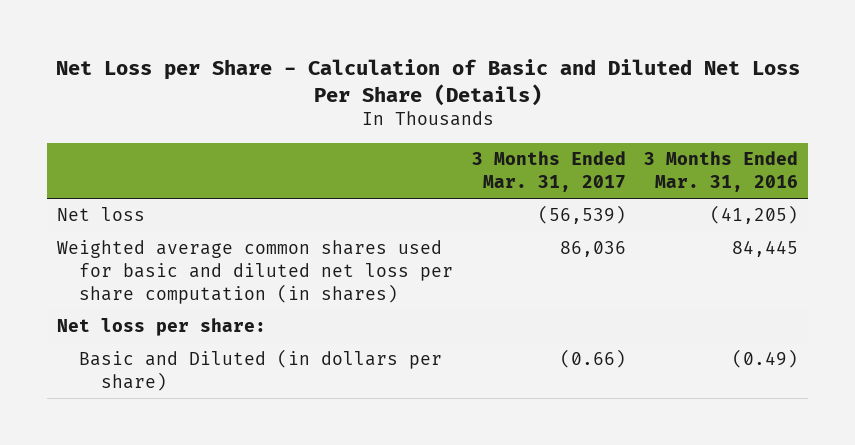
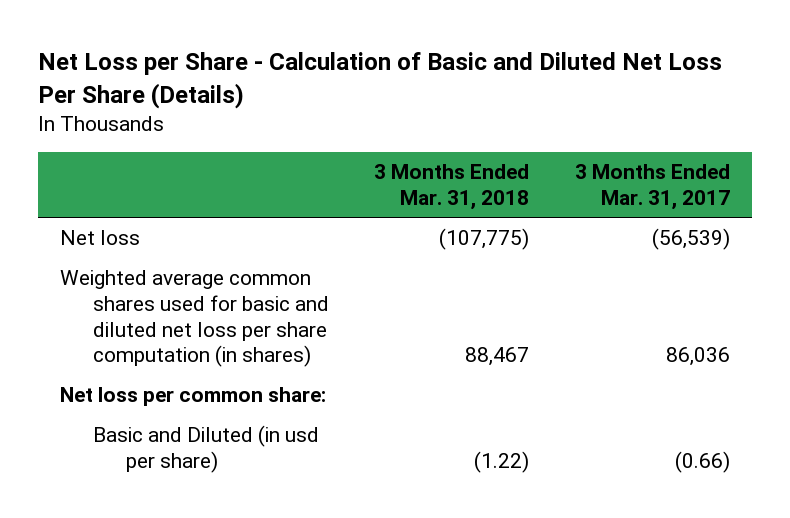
- | 3 Months Ended Mar. 31, 2017 | 3 Months Ended Mar. 31, 2016
+ | 3 Months Ended Mar. 31, 2018 | 3 Months Ended Mar. 31, 2017
- Net loss per share:
- Basic and Diluted (in dollars per share) | (0.66) | (0.49)
+ Net loss per common share:
+ Basic and Diluted (in usd per share) | (1.22) | (0.66)

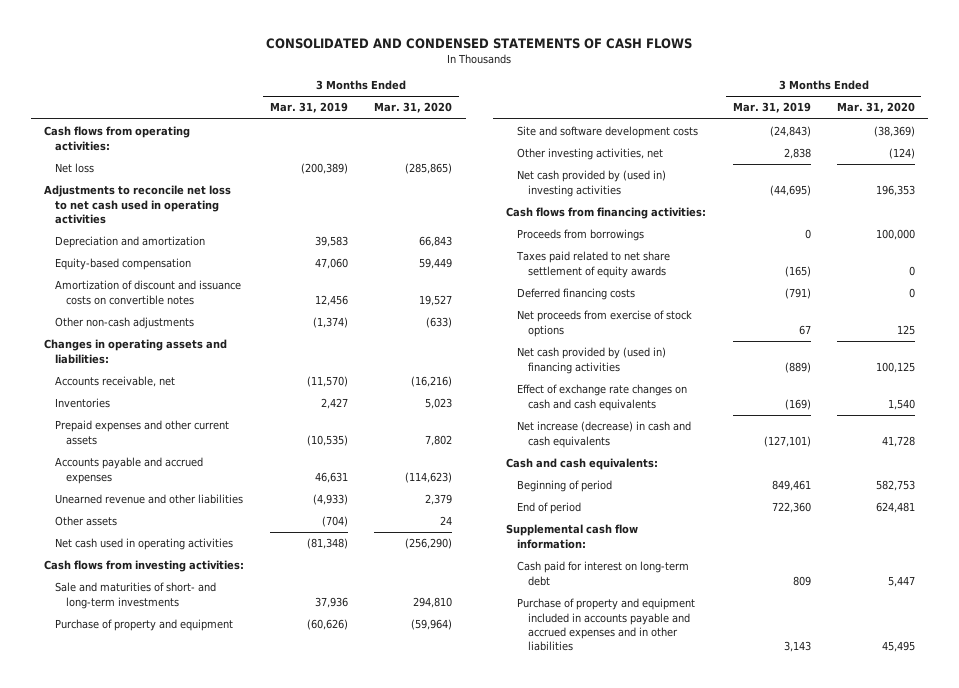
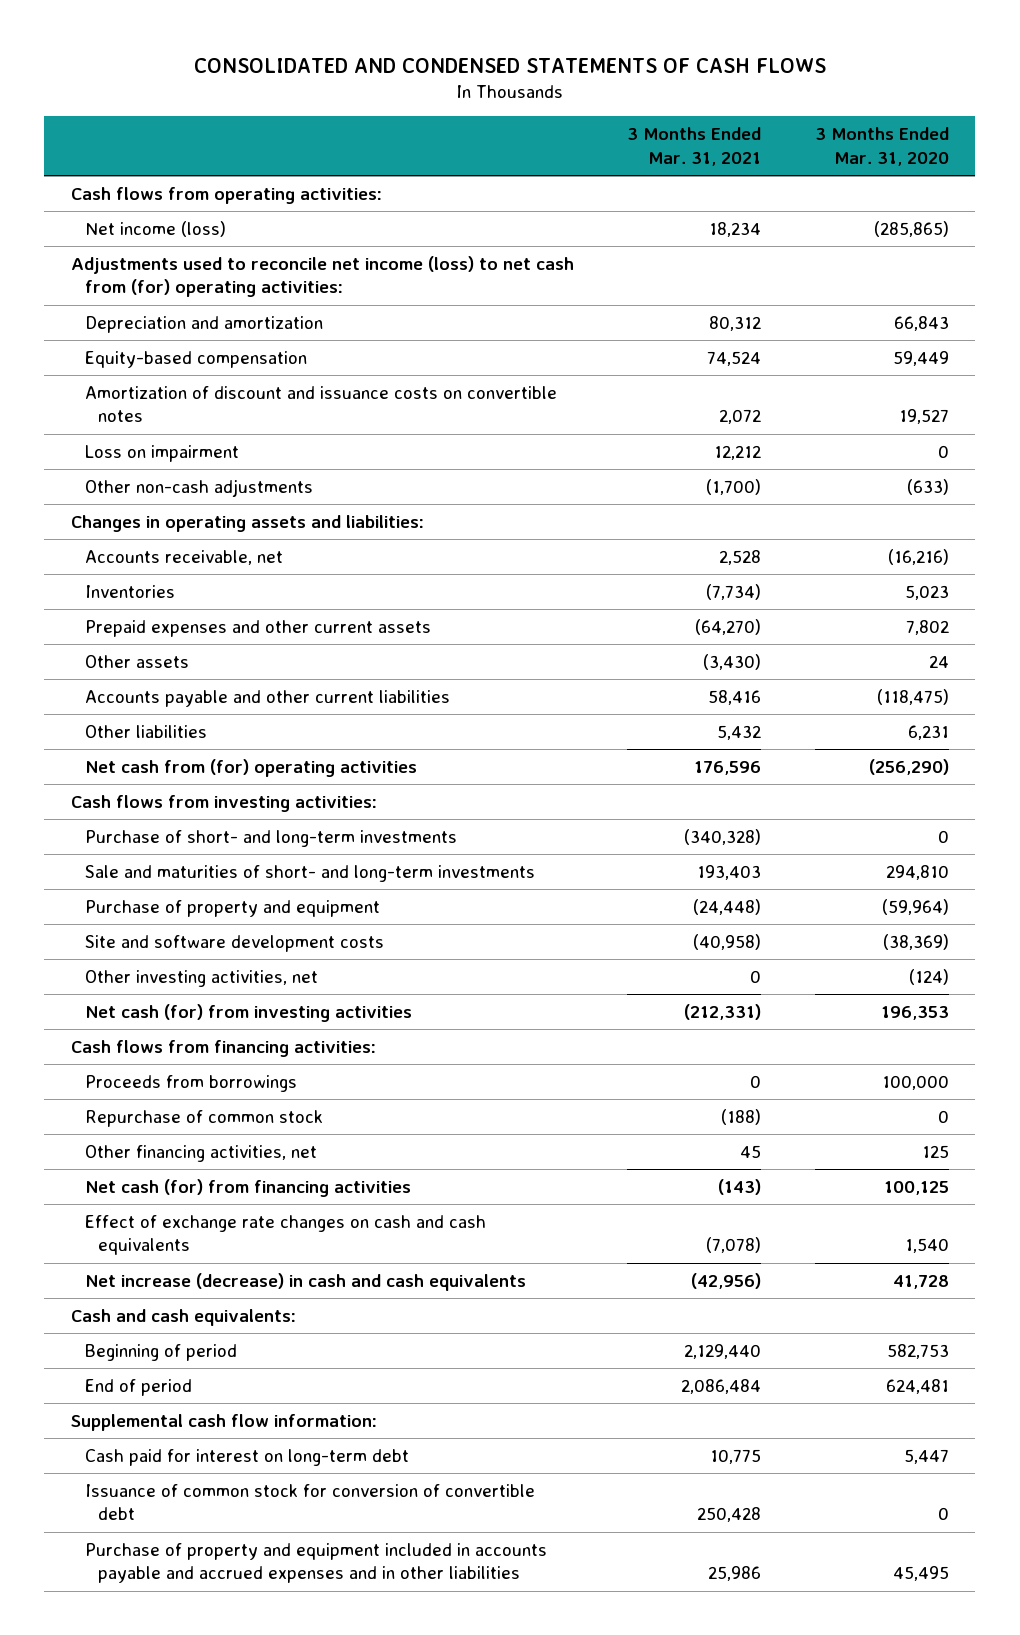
- | 3 Months Ended Mar. 31, 2019 | 3 Months Ended Mar. 31, 2020
+ | 3 Months Ended Mar. 31, 2021 | 3 Months Ended Mar. 31, 2020
- Net loss | (200,389) | (285,865)
- Adjustments to reconcile net loss to net cash used in operating activities
+ Net income (loss) | 18,234 | (285,865)
+ Adjustments used to reconcile net income (loss) to net cash from (for) operating activities:
+ Loss on impairment | 12,212 | 0
- Accounts payable and accrued expenses | 46,631 | (114,623)
- Unearned revenue and other liabilities | (4,933) | 2,379
- Net cash used in operating activities | (81,348) | (256,290)
+ Accounts payable and other current liabilities | 58,416 | (118,475)
+ Other liabilities | 5,432 | 6,231
+ Net cash from (for) operating activities | 176,596 | (256,290)
+ Purchase of short- and long-term investments | (340,328) | 0
- Net cash provided by (used in) investing activities | (44,695) | 196,353
+ Net cash (for) from investing activities | (212,331) | 196,353
- Taxes paid related to net share settlement of equity awards | (165) | 0
- Deferred financing costs | (791) | 0
- Net proceeds from exercise of stock options | 67 | 125
- Net cash provided by (used in) financing activities | (889) | 100,125
+ Repurchase of common stock | (188) | 0
+ Other financing activities, net | 45 | 125
+ Net cash (for) from financing activities | (143) | 100,125
+ Issuance of common stock for conversion of convertible debt | 250,428 | 0

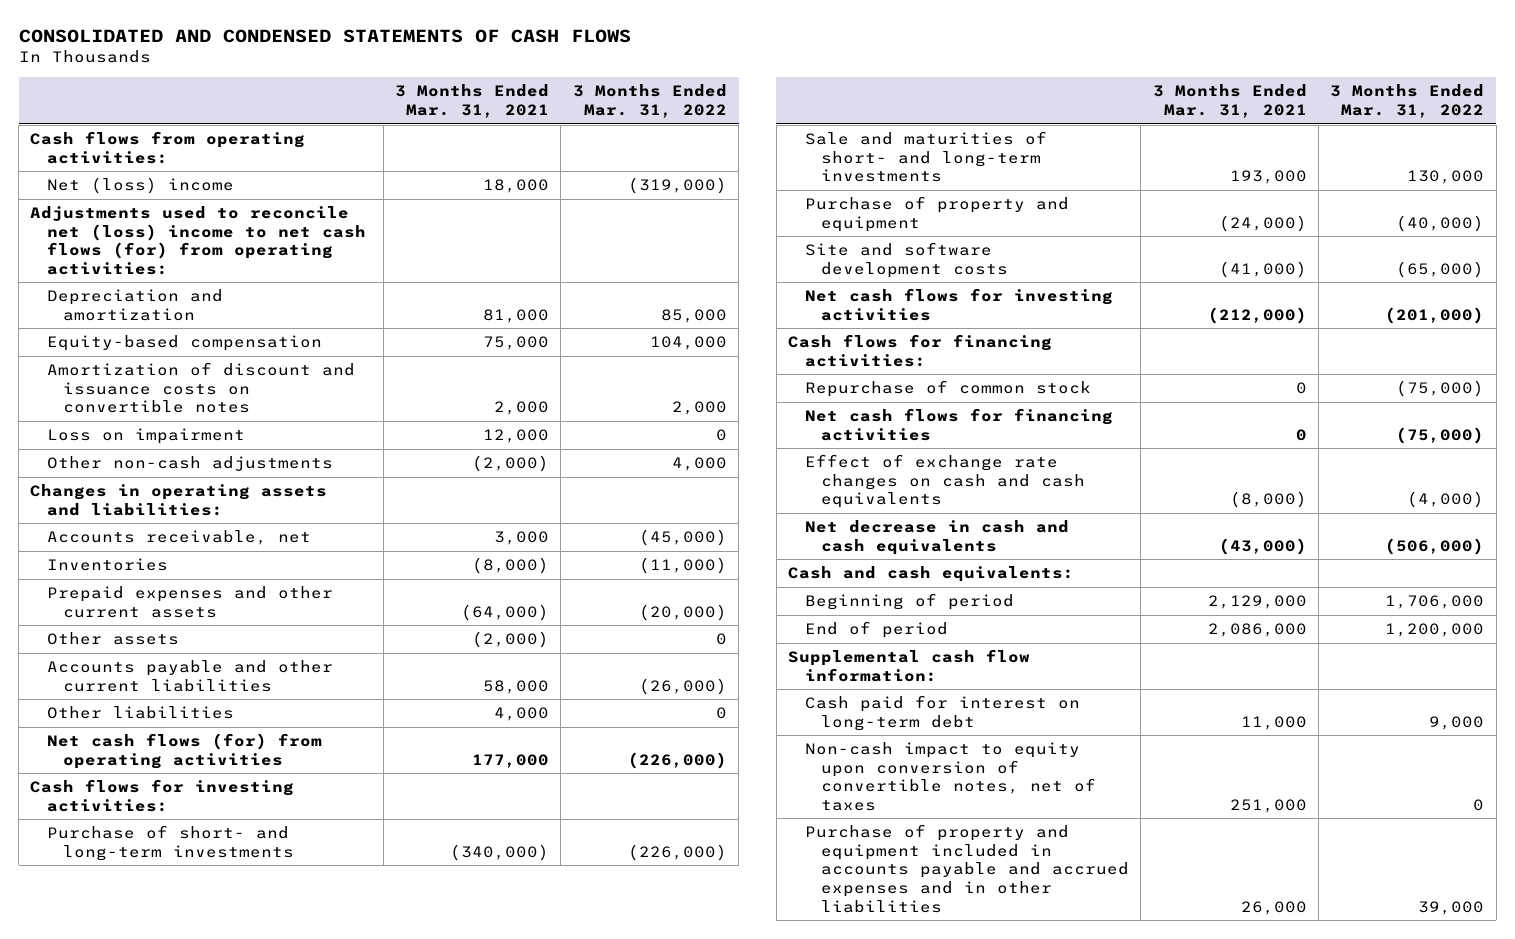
- | 3 Months Ended Mar. 31, 2021 | 3 Months Ended Mar. 31, 2020
+ | 3 Months Ended Mar. 31, 2021 | 3 Months Ended Mar. 31, 2022
- Net income (loss) | 18,234 | (285,865)
- Adjustments used to reconcile net income (loss) to net cash from (for) operating activities:
- Depreciation and amortization | 80,312 | 66,843
- Equity-based compensation | 74,524 | 59,449
- Amortization of discount and issuance costs on convertible notes | 2,072 | 19,527
- Loss on impairment | 12,212 | 0
- Other non-cash adjustments | (1,700) | (633)
+ Net (loss) income | 18,000 | (319,000)
+ Adjustments used to reconcile net (loss) income to net cash flows (for) from operating activities:
+ Depreciation and amortization | 81,000 | 85,000
+ Equity-based compensation | 75,000 | 104,000
+ Amortization of discount and issuance costs on convertible notes | 2,000 | 2,000
+ Loss on impairment | 12,000 | 0
+ Other non-cash adjustments | (2,000) | 4,000
- Accounts receivable, net | 2,528 | (16,216)
- Inventories | (7,734) | 5,023
- Prepaid expenses and other current assets | (64,270) | 7,802
- Other assets | (3,430) | 24
- Accounts payable and other current liabilities | 58,416 | (118,475)
- Other liabilities | 5,432 | 6,231
- Net cash from (for) operating activities | 176,596 | (256,290)
- Cash flows from investing activities:
- Purchase of short- and long-term investments | (340,328) | 0
- Sale and maturities of short- and long-term investments | 193,403 | 294,810
- Purchase of property and equipment | (24,448) | (59,964)
- Site and software development costs | (40,958) | (38,369)
- Other investing activities, net | 0 | (124)
- Net cash (for) from investing activities | (212,331) | 196,353
- Cash flows from financing activities:
- Proceeds from borrowings | 0 | 100,000
- Repurchase of common stock | (188) | 0
- Other financing activities, net | 45 | 125
- Net cash (for) from financing activities | (143) | 100,125
- Effect of exchange rate changes on cash and cash equivalents | (7,078) | 1,540
- Net increase (decrease) in cash and cash equivalents | (42,956) | 41,728
+ Accounts receivable, net | 3,000 | (45,000)
+ Inventories | (8,000) | (11,000)
+ Prepaid expenses and other current assets | (64,000) | (20,000)
+ Other assets | (2,000) | 0
+ Accounts payable and other current liabilities | 58,000 | (26,000)
+ Other liabilities | 4,000 | 0
+ Net cash flows (for) from operating activities | 177,000 | (226,000)
+ Cash flows for investing activities:
+ Purchase of short- and long-term investments | (340,000) | (226,000)
+ Sale and maturities of short- and long-term investments | 193,000 | 130,000
+ Purchase of property and equipment | (24,000) | (40,000)
+ Site and software development costs | (41,000) | (65,000)
+ Net cash flows for investing activities | (212,000) | (201,000)
+ Cash flows for financing activities:
+ Repurchase of common stock | 0 | (75,000)
+ Net cash flows for financing activities | 0 | (75,000)
+ Effect of exchange rate changes on cash and cash equivalents | (8,000) | (4,000)
+ Net decrease in cash and cash equivalents | (43,000) | (506,000)
- Beginning of period | 2,129,440 | 582,753
- End of period | 2,086,484 | 624,481
+ Beginning of period | 2,129,000 | 1,706,000
+ End of period | 2,086,000 | 1,200,000
- Cash paid for interest on long-term debt | 10,775 | 5,447
- Issuance of common stock for conversion of convertible debt | 250,428 | 0
- Purchase of property and equipment included in accounts payable and accrued expenses and in other liabilities | 25,986 | 45,495
+ Cash paid for interest on long-term debt | 11,000 | 9,000
+ Non-cash impact to equity upon conversion of convertible notes, net of taxes | 251,000 | 0
+ Purchase of property and equipment included in accounts payable and accrued expenses and in other liabilities | 26,000 | 39,000

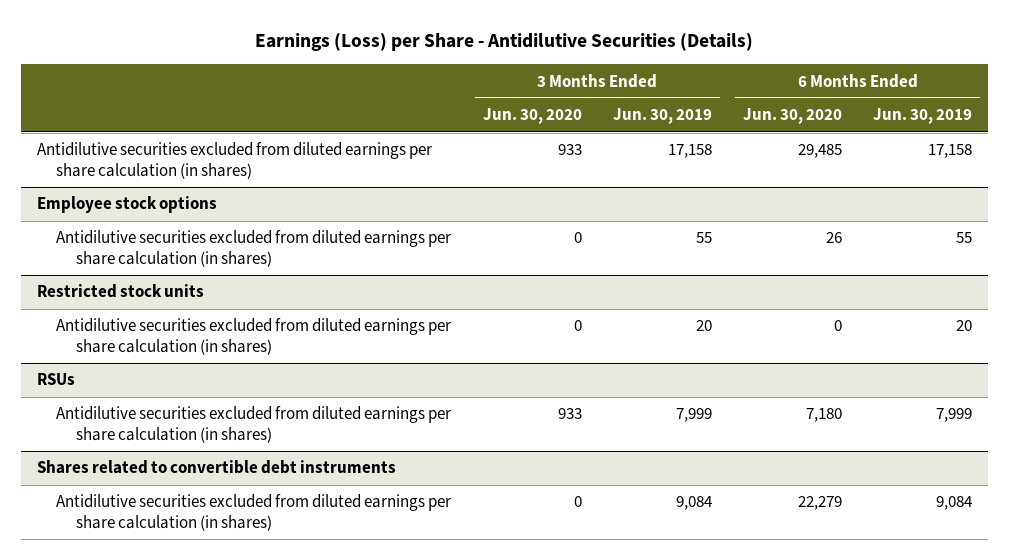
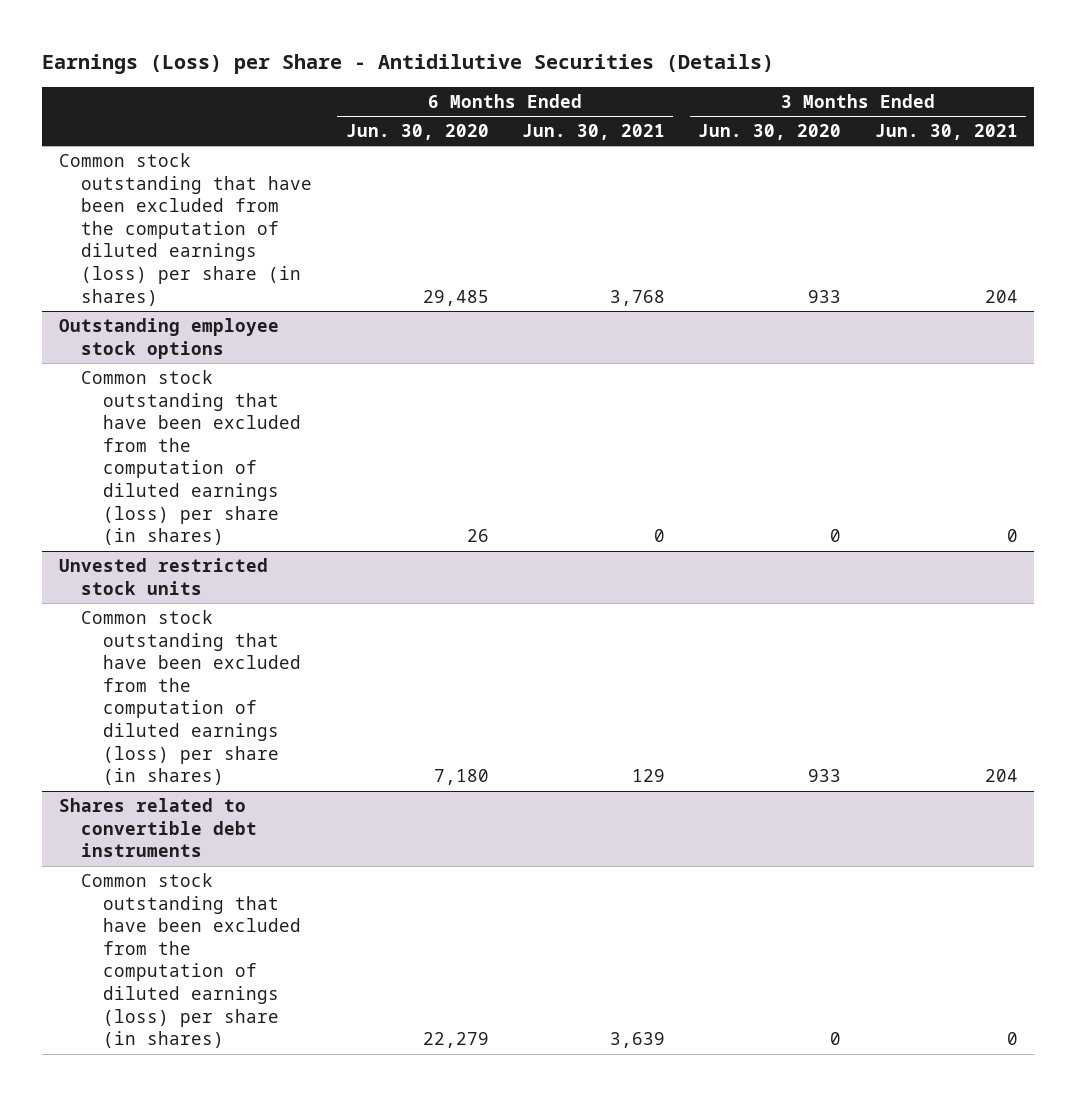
- | 3 Months Ended Jun. 30, 2020 | 3 Months Ended Jun. 30, 2019 | 6 Months Ended Jun. 30, 2020 | 6 Months Ended Jun. 30, 2019
+ | 6 Months Ended Jun. 30, 2020 | 6 Months Ended Jun. 30, 2021 | 3 Months Ended Jun. 30, 2020 | 3 Months Ended Jun. 30, 2021
- Antidilutive securities excluded from diluted earnings per share calculation (in shares) | 933 | 17,158 | 29,485 | 17,158
- Employee stock options
- Antidilutive securities excluded from diluted earnings per share calculation (in shares) | 0 | 55 | 26 | 55
- Restricted stock units
- Antidilutive securities excluded from diluted earnings per share calculation (in shares) | 0 | 20 | 0 | 20
- RSUs
- Antidilutive securities excluded from diluted earnings per share calculation (in shares) | 933 | 7,999 | 7,180 | 7,999
+ Common stock outstanding that have been excluded from the computation of diluted earnings (loss) per share (in shares) | 29,485 | 3,768 | 933 | 204
+ Outstanding employee stock options
+ Common stock outstanding that have been excluded from the computation of diluted earnings (loss) per share (in shares) | 26 | 0 | 0 | 0
+ Unvested restricted stock units
+ Common stock outstanding that have been excluded from the computation of diluted earnings (loss) per share (in shares) | 7,180 | 129 | 933 | 204
@ Shares related to convertible debt instruments
- Antidilutive securities excluded from diluted earnings per share calculation (in shares) | 0 | 9,084 | 22,279 | 9,084
+ Common stock outstanding that have been excluded from the computation of diluted earnings (loss) per share (in shares) | 22,279 | 3,639 | 0 | 0

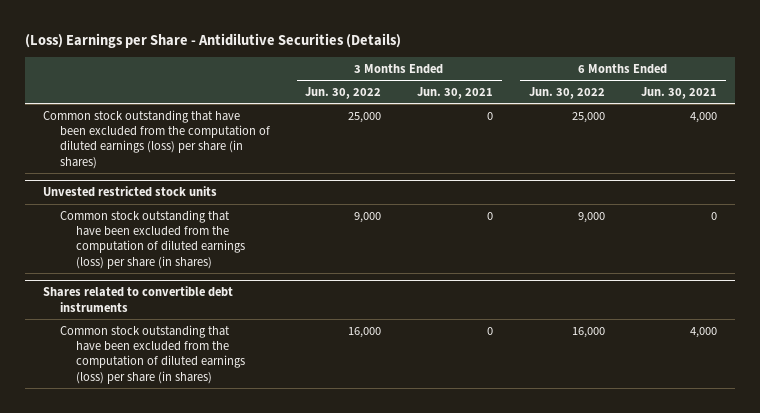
- Earnings (Loss) per Share - Antidilutive Securities (Details)
+ (Loss) Earnings per Share - Antidilutive Securities (Details)
- | 6 Months Ended Jun. 30, 2020 | 6 Months Ended Jun. 30, 2021 | 3 Months Ended Jun. 30, 2020 | 3 Months Ended Jun. 30, 2021
+ | 3 Months Ended Jun. 30, 2022 | 3 Months Ended Jun. 30, 2021 | 6 Months Ended Jun. 30, 2022 | 6 Months Ended Jun. 30, 2021
- Common stock outstanding that have been excluded from the computation of diluted earnings (loss) per share (in shares) | 29,485 | 3,768 | 933 | 204
- Outstanding employee stock options
- Common stock outstanding that have been excluded from the computation of diluted earnings (loss) per share (in shares) | 26 | 0 | 0 | 0
+ Common stock outstanding that have been excluded from the computation of diluted earnings (loss) per share (in shares) | 25,000 | 0 | 25,000 | 4,000
@ Unvested restricted stock units
- Common stock outstanding that have been excluded from the computation of diluted earnings (loss) per share (in shares) | 7,180 | 129 | 933 | 204
+ Common stock outstanding that have been excluded from the computation of diluted earnings (loss) per share (in shares) | 9,000 | 0 | 9,000 | 0
@ Shares related to convertible debt instruments
- Common stock outstanding that have been excluded from the computation of diluted earnings (loss) per share (in shares) | 22,279 | 3,639 | 0 | 0
+ Common stock outstanding that have been excluded from the computation of diluted earnings (loss) per share (in shares) | 16,000 | 0 | 16,000 | 4,000

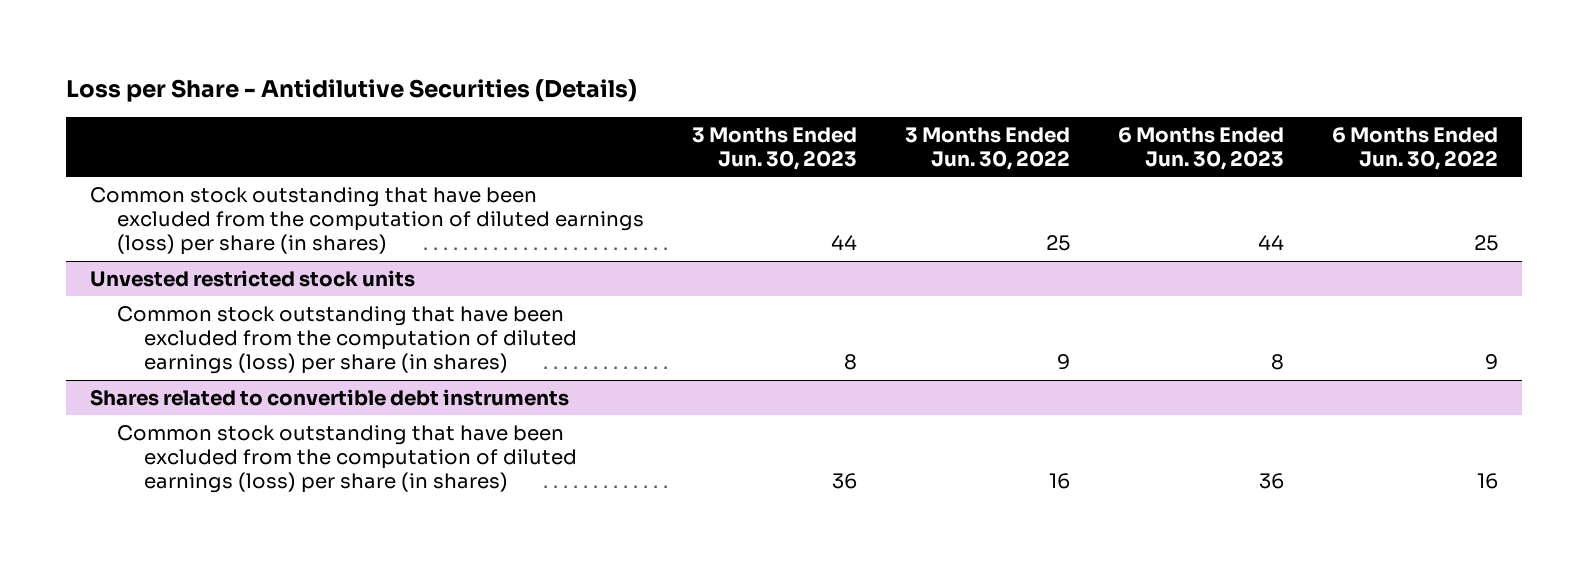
- (Loss) Earnings per Share - Antidilutive Securities (Details)
+ Loss per Share - Antidilutive Securities (Details)
- | 3 Months Ended Jun. 30, 2022 | 3 Months Ended Jun. 30, 2021 | 6 Months Ended Jun. 30, 2022 | 6 Months Ended Jun. 30, 2021
+ | 3 Months Ended Jun. 30, 2023 | 3 Months Ended Jun. 30, 2022 | 6 Months Ended Jun. 30, 2023 | 6 Months Ended Jun. 30, 2022
- Common stock outstanding that have been excluded from the computation of diluted earnings (loss) per share (in shares) | 25,000 | 0 | 25,000 | 4,000
+ Common stock outstanding that have been excluded from the computation of diluted earnings (loss) per share (in shares) | 44 | 25 | 44 | 25
@ Unvested restricted stock units
- Common stock outstanding that have been excluded from the computation of diluted earnings (loss) per share (in shares) | 9,000 | 0 | 9,000 | 0
+ Common stock outstanding that have been excluded from the computation of diluted earnings (loss) per share (in shares) | 8 | 9 | 8 | 9
@ Shares related to convertible debt instruments
- Common stock outstanding that have been excluded from the computation of diluted earnings (loss) per share (in shares) | 16,000 | 0 | 16,000 | 4,000
+ Common stock outstanding that have been excluded from the computation of diluted earnings (loss) per share (in shares) | 36 | 16 | 36 | 16

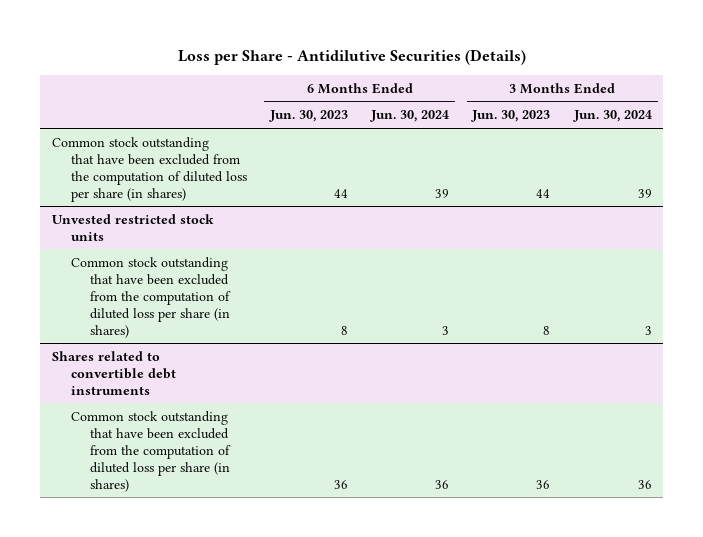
- | 3 Months Ended Jun. 30, 2023 | 3 Months Ended Jun. 30, 2022 | 6 Months Ended Jun. 30, 2023 | 6 Months Ended Jun. 30, 2022
+ | 6 Months Ended Jun. 30, 2023 | 6 Months Ended Jun. 30, 2024 | 3 Months Ended Jun. 30, 2023 | 3 Months Ended Jun. 30, 2024
- Common stock outstanding that have been excluded from the computation of diluted earnings (loss) per share (in shares) | 44 | 25 | 44 | 25
+ Common stock outstanding that have been excluded from the computation of diluted loss per share (in shares) | 44 | 39 | 44 | 39
@ Unvested restricted stock units
- Common stock outstanding that have been excluded from the computation of diluted earnings (loss) per share (in shares) | 8 | 9 | 8 | 9
+ Common stock outstanding that have been excluded from the computation of diluted loss per share (in shares) | 8 | 3 | 8 | 3
@ Shares related to convertible debt instruments
- Common stock outstanding that have been excluded from the computation of diluted earnings (loss) per share (in shares) | 36 | 16 | 36 | 16
+ Common stock outstanding that have been excluded from the computation of diluted loss per share (in shares) | 36 | 36 | 36 | 36

